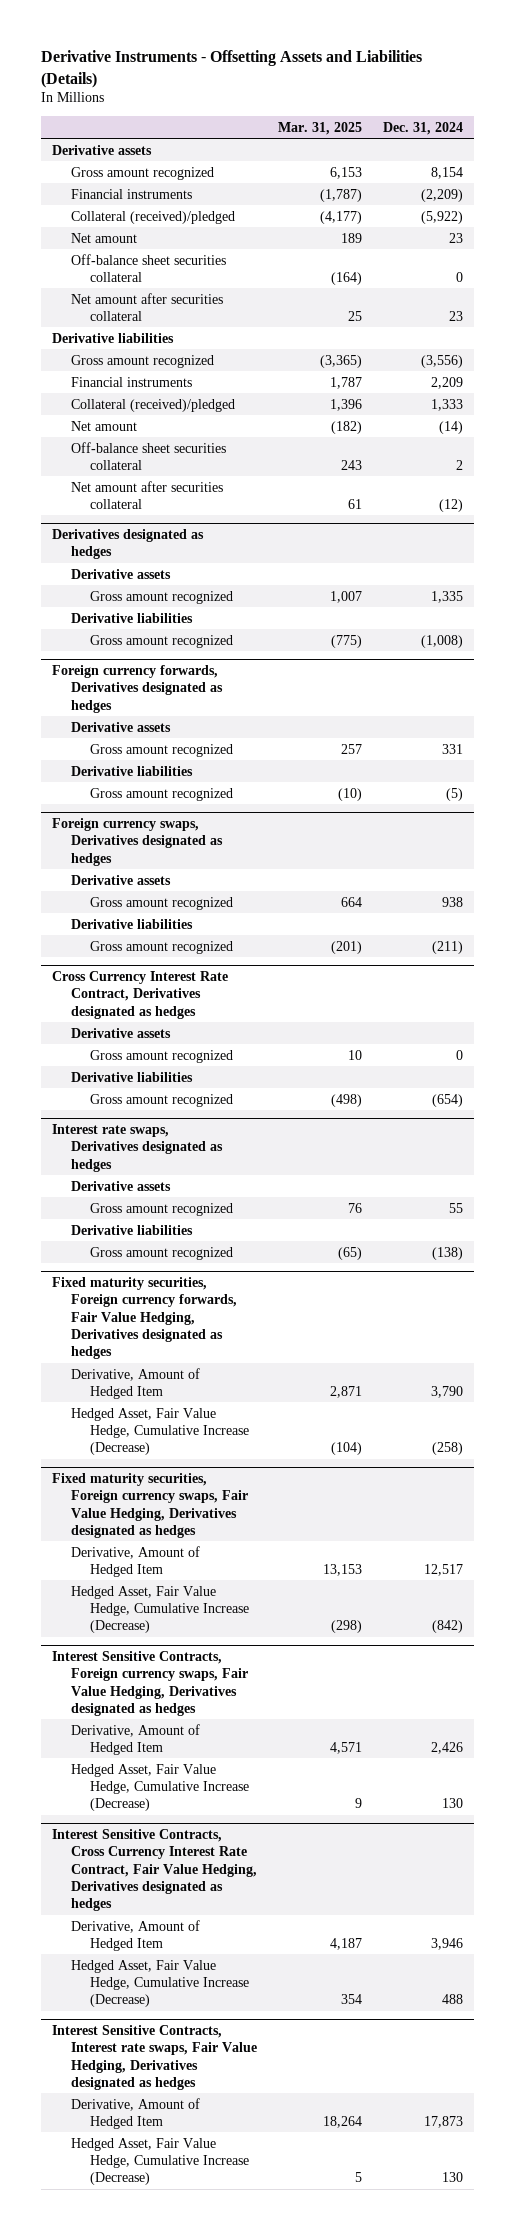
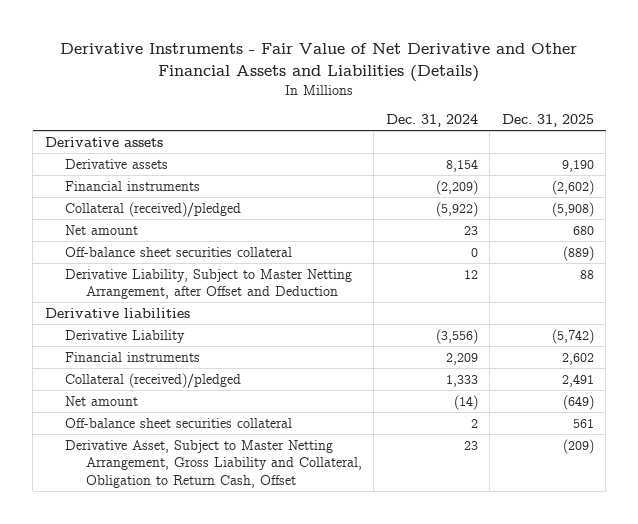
- Derivative Instruments - Offsetting Assets and Liabilities (Details)
+ Derivative Instruments - Fair Value of Net Derivative and Other Financial Assets and Liabilities (Details)
- | Mar. 31, 2025 | Dec. 31, 2024
+ | Dec. 31, 2024 | Dec. 31, 2025
- Gross amount recognized | 6,153 | 8,154
+ Derivative assets | 8,154 | 9,190
- Net amount after securities collateral | 25 | 23
+ Derivative Liability, Subject to Master Netting Arrangement, after Offset and Deduction | 12 | 88
- Gross amount recognized | (3,365) | (3,556)
+ Derivative Liability | (3,556) | (5,742)
- Net amount after securities collateral | 61 | (12)
- Derivatives designated as hedges
- Derivative assets
- Gross amount recognized | 1,007 | 1,335
- Derivative liabilities
- Gross amount recognized | (775) | (1,008)
- Foreign currency forwards, Derivatives designated as hedges
- Derivative assets
- Gross amount recognized | 257 | 331
- Derivative liabilities
- Gross amount recognized | (10) | (5)
- Foreign currency swaps, Derivatives designated as hedges
- Derivative assets
- Gross amount recognized | 664 | 938
- Derivative liabilities
- Gross amount recognized | (201) | (211)
- Cross Currency Interest Rate Contract, Derivatives designated as hedges
- Derivative assets
- Gross amount recognized | 10 | 0
- Derivative liabilities
- Gross amount recognized | (498) | (654)
- Interest rate swaps, Derivatives designated as hedges
- Derivative assets
- Gross amount recognized | 76 | 55
- Derivative liabilities
- Gross amount recognized | (65) | (138)
- Fixed maturity securities, Foreign currency forwards, Fair Value Hedging, Derivatives designated as hedges
- Derivative, Amount of Hedged Item | 2,871 | 3,790
- Hedged Asset, Fair Value Hedge, Cumulative Increase (Decrease) | (104) | (258)
- Fixed maturity securities, Foreign currency swaps, Fair Value Hedging, Derivatives designated as hedges
- Derivative, Amount of Hedged Item | 13,153 | 12,517
- Hedged Asset, Fair Value Hedge, Cumulative Increase (Decrease) | (298) | (842)
- Interest Sensitive Contracts, Foreign currency swaps, Fair Value Hedging, Derivatives designated as hedges
- Derivative, Amount of Hedged Item | 4,571 | 2,426
- Hedged Asset, Fair Value Hedge, Cumulative Increase (Decrease) | 9 | 130
- Interest Sensitive Contracts, Cross Currency Interest Rate Contract, Fair Value Hedging, Derivatives designated as hedges
- Derivative, Amount of Hedged Item | 4,187 | 3,946
- Hedged Asset, Fair Value Hedge, Cumulative Increase (Decrease) | 354 | 488
- Interest Sensitive Contracts, Interest rate swaps, Fair Value Hedging, Derivatives designated as hedges
- Derivative, Amount of Hedged Item | 18,264 | 17,873
- Hedged Asset, Fair Value Hedge, Cumulative Increase (Decrease) | 5 | 130
+ Derivative Asset, Subject to Master Netting Arrangement, Gross Liability and Collateral, Obligation to Return Cash, Offset | 23 | (209)

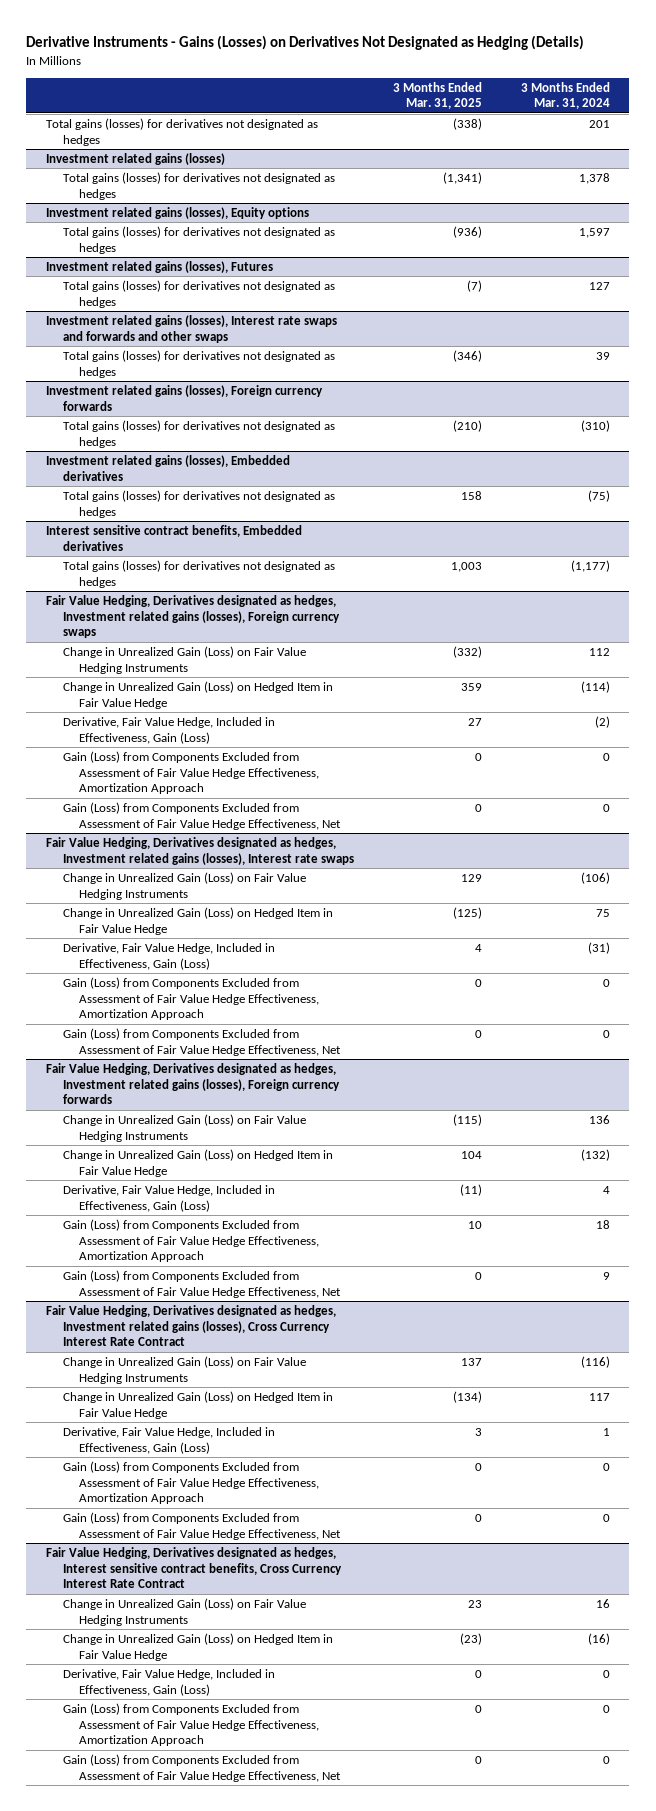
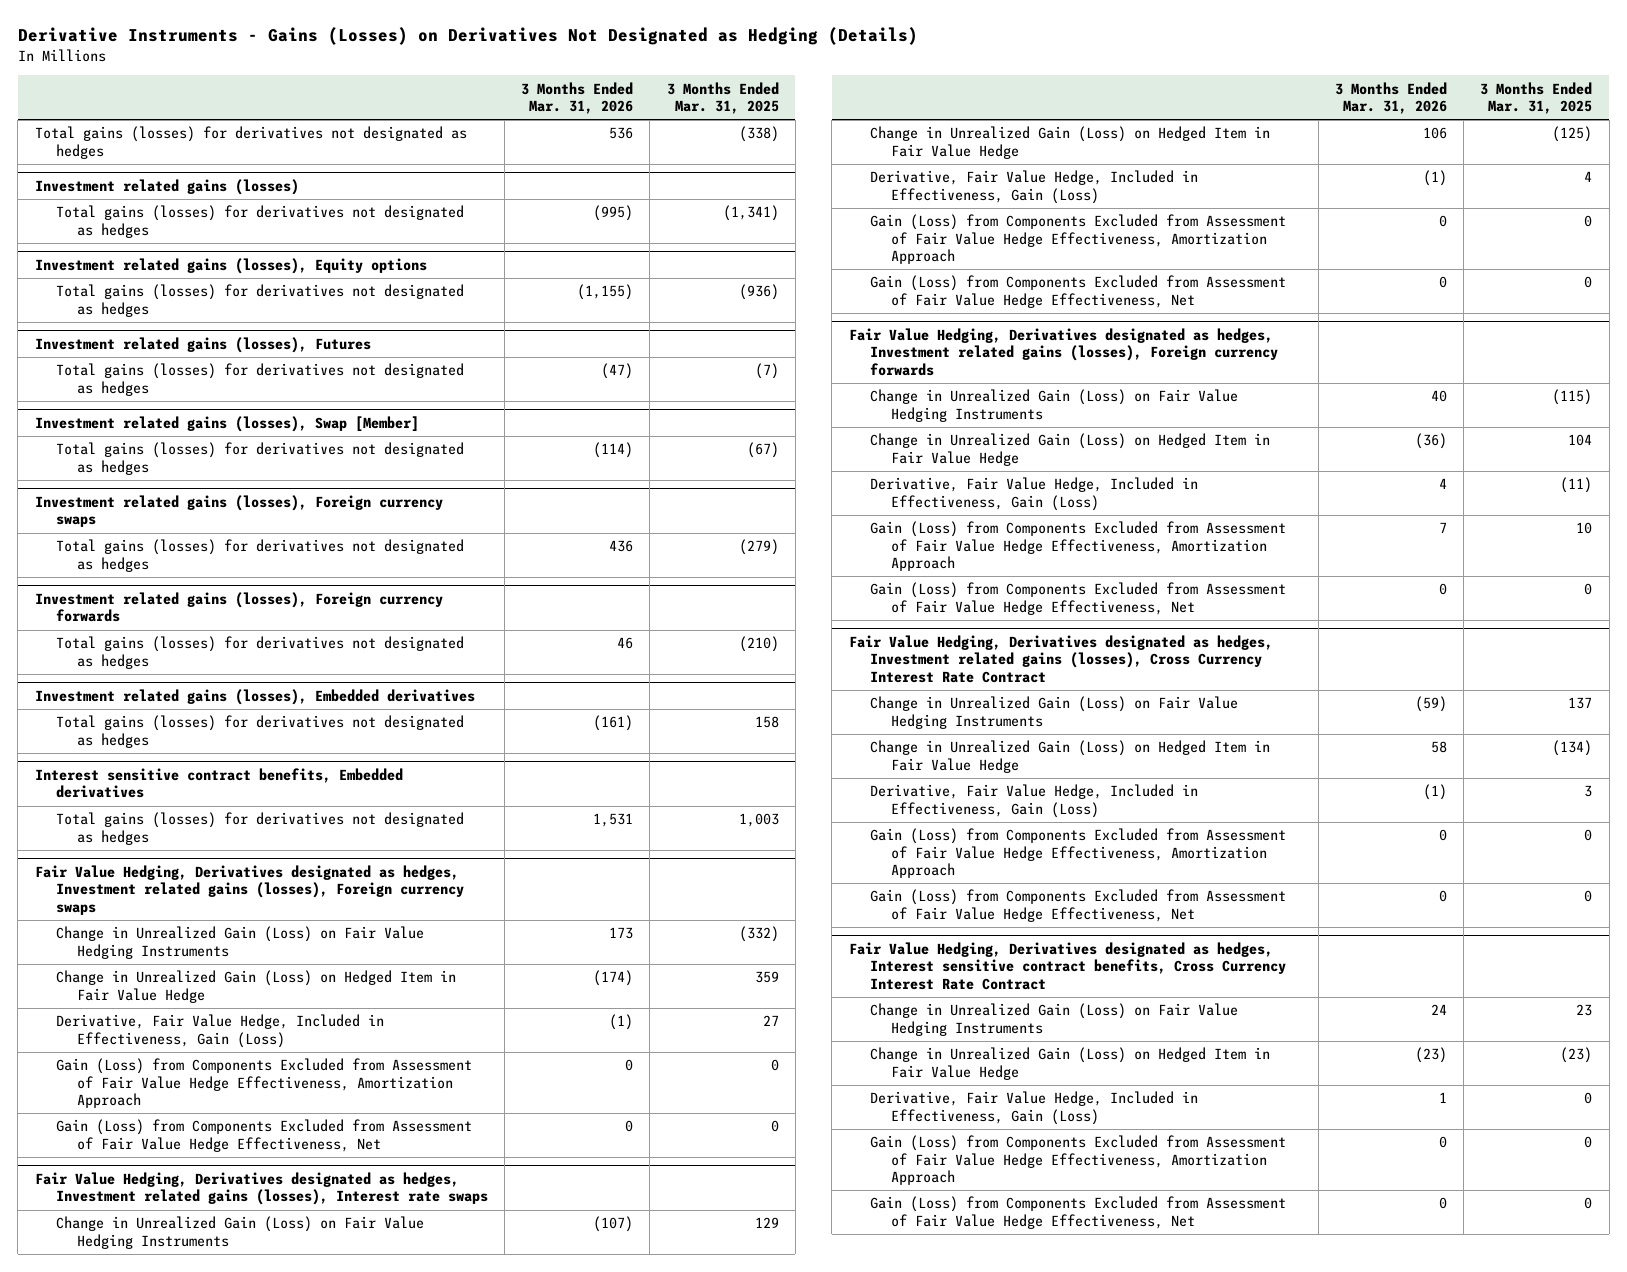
- | 3 Months Ended Mar. 31, 2025 | 3 Months Ended Mar. 31, 2024
+ | 3 Months Ended Mar. 31, 2026 | 3 Months Ended Mar. 31, 2025
- Investment related gains (losses), Interest rate swaps and forwards and other swaps
- Total gains (losses) for derivatives not designated as hedges | (346) | 39
+ Investment related gains (losses), Swap [Member]
+ Total gains (losses) for derivatives not designated as hedges | (114) | (67)
+ Investment related gains (losses), Foreign currency swaps
+ Total gains (losses) for derivatives not designated as hedges | 436 | (279)

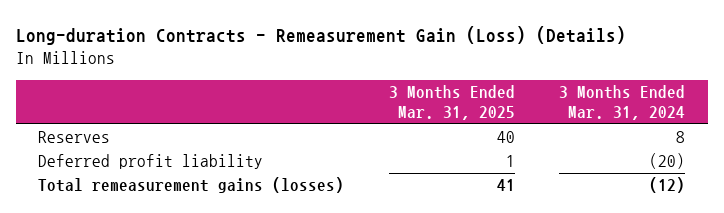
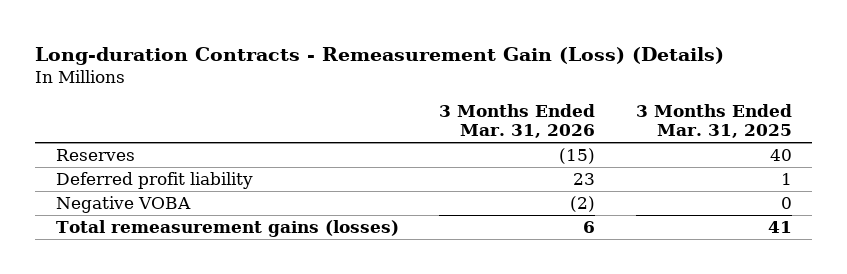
- | 3 Months Ended Mar. 31, 2025 | 3 Months Ended Mar. 31, 2024
+ | 3 Months Ended Mar. 31, 2026 | 3 Months Ended Mar. 31, 2025
+ Negative VOBA | (2) | 0

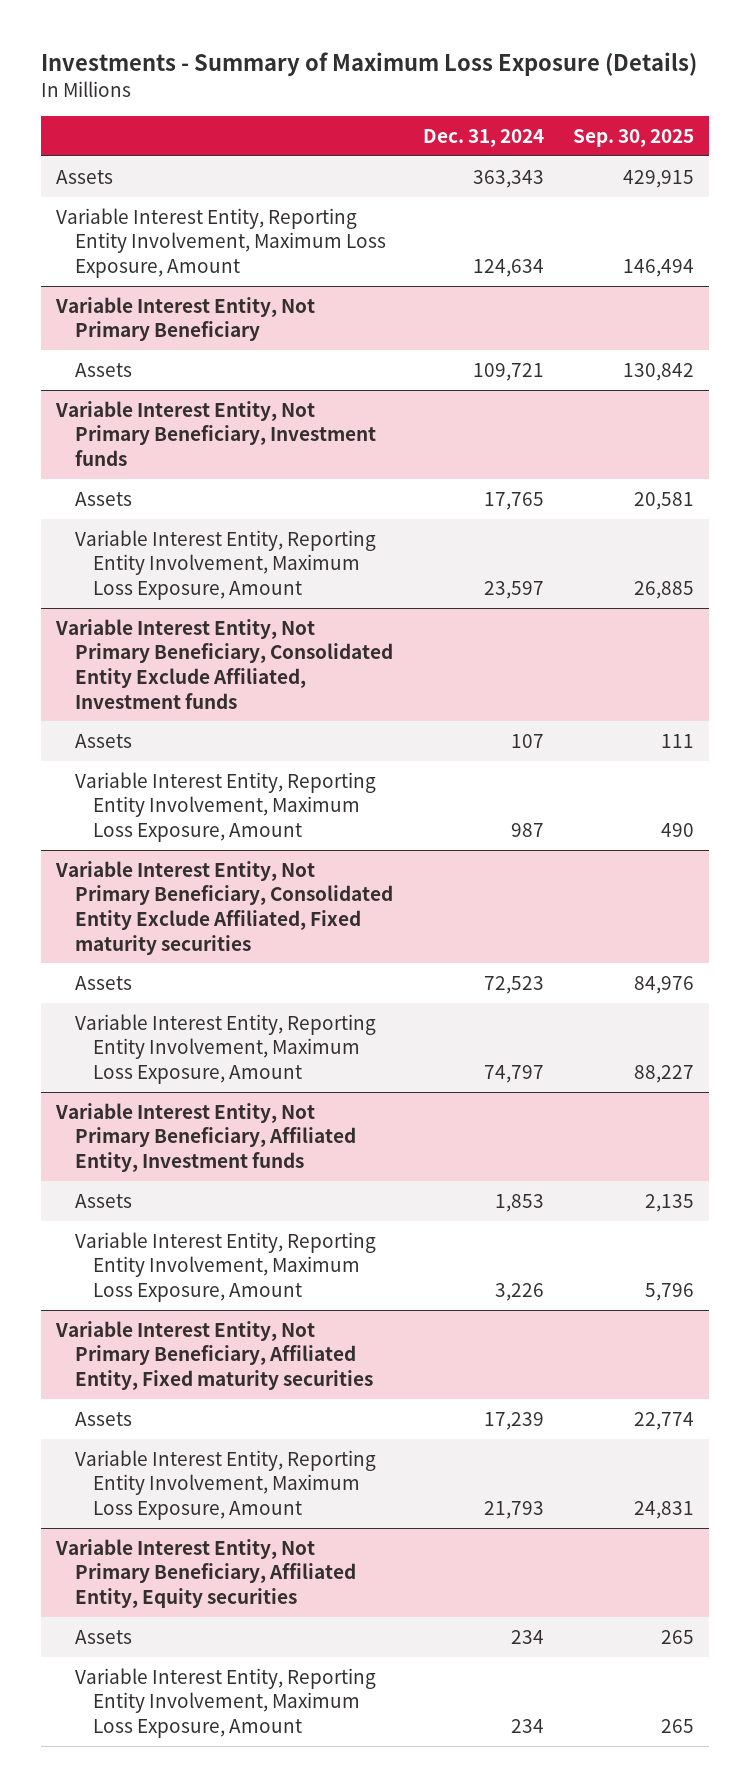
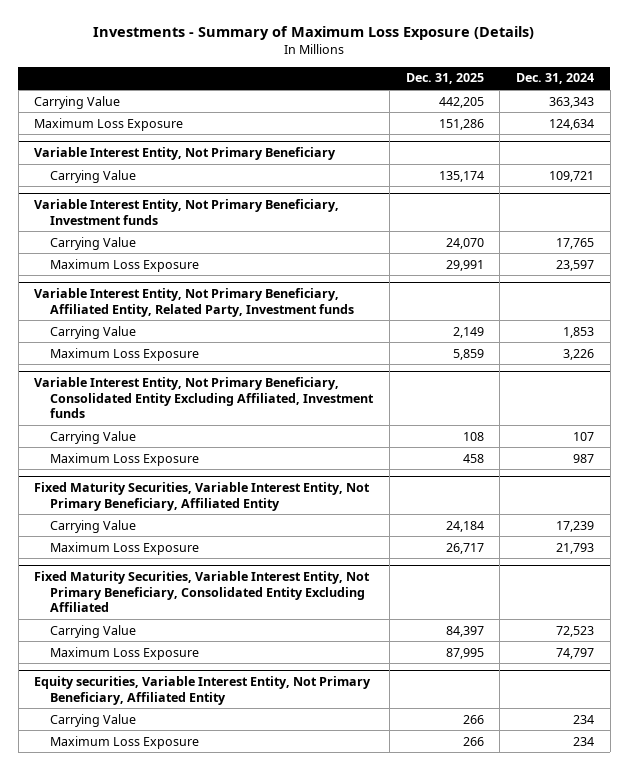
- | Dec. 31, 2024 | Sep. 30, 2025
+ | Dec. 31, 2025 | Dec. 31, 2024
- Assets | 363,343 | 429,915
- Variable Interest Entity, Reporting Entity Involvement, Maximum Loss Exposure, Amount | 124,634 | 146,494
+ Carrying Value | 442,205 | 363,343
+ Maximum Loss Exposure | 151,286 | 124,634
@ Variable Interest Entity, Not Primary Beneficiary
- Assets | 109,721 | 130,842
+ Carrying Value | 135,174 | 109,721
@ Variable Interest Entity, Not Primary Beneficiary, Investment funds
- Assets | 17,765 | 20,581
- Variable Interest Entity, Reporting Entity Involvement, Maximum Loss Exposure, Amount | 23,597 | 26,885
- Variable Interest Entity, Not Primary Beneficiary, Consolidated Entity Exclude Affiliated, Investment funds
- Assets | 107 | 111
- Variable Interest Entity, Reporting Entity Involvement, Maximum Loss Exposure, Amount | 987 | 490
- Variable Interest Entity, Not Primary Beneficiary, Consolidated Entity Exclude Affiliated, Fixed maturity securities
- Assets | 72,523 | 84,976
- Variable Interest Entity, Reporting Entity Involvement, Maximum Loss Exposure, Amount | 74,797 | 88,227
- Variable Interest Entity, Not Primary Beneficiary, Affiliated Entity, Investment funds
- Assets | 1,853 | 2,135
- Variable Interest Entity, Reporting Entity Involvement, Maximum Loss Exposure, Amount | 3,226 | 5,796
- Variable Interest Entity, Not Primary Beneficiary, Affiliated Entity, Fixed maturity securities
- Assets | 17,239 | 22,774
- Variable Interest Entity, Reporting Entity Involvement, Maximum Loss Exposure, Amount | 21,793 | 24,831
- Variable Interest Entity, Not Primary Beneficiary, Affiliated Entity, Equity securities
- Assets | 234 | 265
- Variable Interest Entity, Reporting Entity Involvement, Maximum Loss Exposure, Amount | 234 | 265
@ Variable Interest Entity, Not Primary Beneficiary, Investment funds
+ Carrying Value | 24,070 | 17,765
+ Maximum Loss Exposure | 29,991 | 23,597
+ Variable Interest Entity, Not Primary Beneficiary, Affiliated Entity, Related Party, Investment funds
+ Carrying Value | 2,149 | 1,853
+ Maximum Loss Exposure | 5,859 | 3,226
+ Variable Interest Entity, Not Primary Beneficiary, Consolidated Entity Excluding Affiliated, Investment funds
+ Carrying Value | 108 | 107
+ Maximum Loss Exposure | 458 | 987
+ Fixed Maturity Securities, Variable Interest Entity, Not Primary Beneficiary, Affiliated Entity
+ Carrying Value | 24,184 | 17,239
+ Maximum Loss Exposure | 26,717 | 21,793
+ Fixed Maturity Securities, Variable Interest Entity, Not Primary Beneficiary, Consolidated Entity Excluding Affiliated
+ Carrying Value | 84,397 | 72,523
+ Maximum Loss Exposure | 87,995 | 74,797
+ Equity securities, Variable Interest Entity, Not Primary Beneficiary, Affiliated Entity
+ Carrying Value | 266 | 234
+ Maximum Loss Exposure | 266 | 234

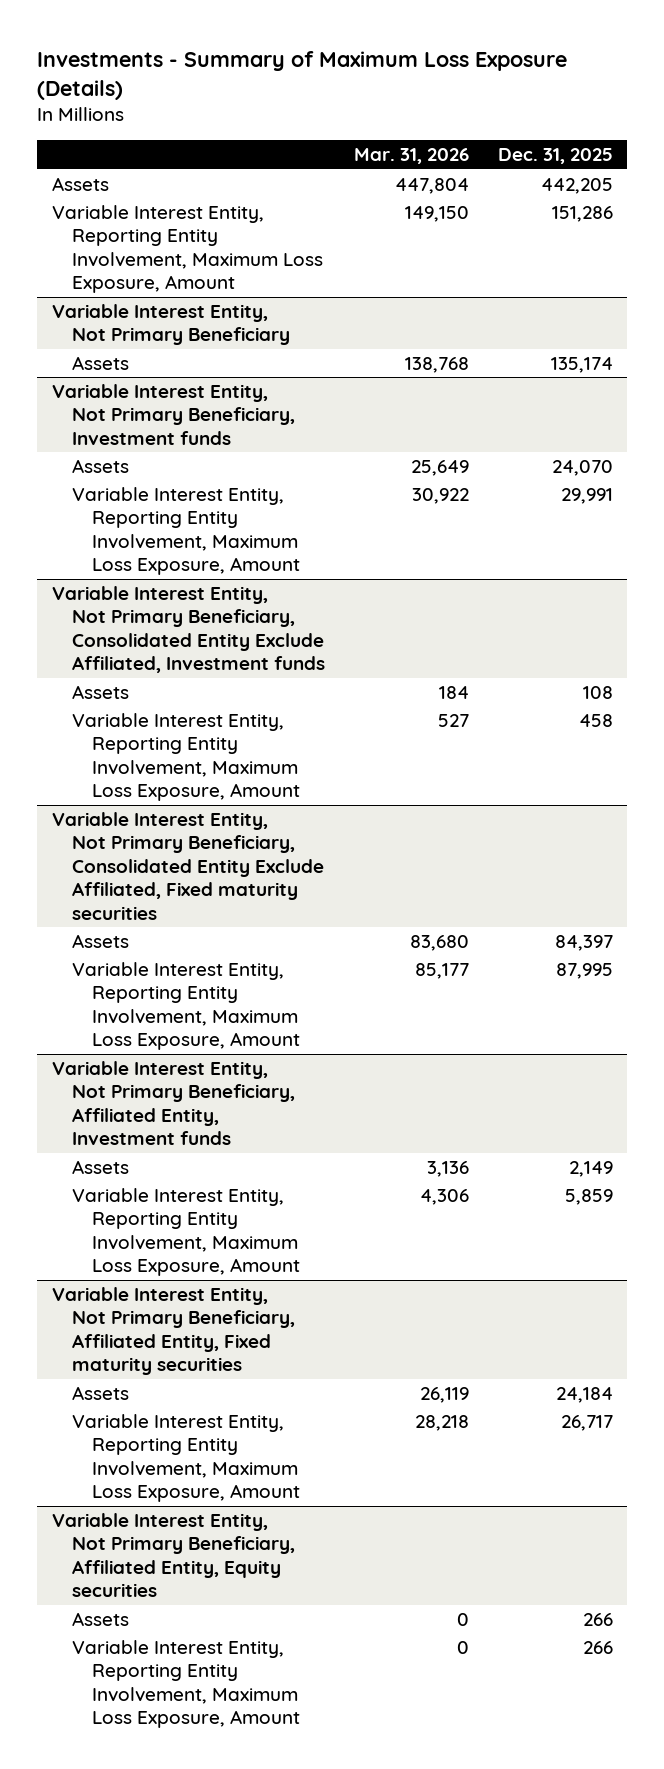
- | Dec. 31, 2025 | Dec. 31, 2024
+ | Mar. 31, 2026 | Dec. 31, 2025
- Carrying Value | 442,205 | 363,343
- Maximum Loss Exposure | 151,286 | 124,634
+ Assets | 447,804 | 442,205
+ Variable Interest Entity, Reporting Entity Involvement, Maximum Loss Exposure, Amount | 149,150 | 151,286
@ Variable Interest Entity, Not Primary Beneficiary
- Carrying Value | 135,174 | 109,721
+ Assets | 138,768 | 135,174
@ Variable Interest Entity, Not Primary Beneficiary, Investment funds
- Carrying Value | 24,070 | 17,765
- Maximum Loss Exposure | 29,991 | 23,597
- Variable Interest Entity, Not Primary Beneficiary, Affiliated Entity, Related Party, Investment funds
- Carrying Value | 2,149 | 1,853
- Maximum Loss Exposure | 5,859 | 3,226
- Variable Interest Entity, Not Primary Beneficiary, Consolidated Entity Excluding Affiliated, Investment funds
- Carrying Value | 108 | 107
- Maximum Loss Exposure | 458 | 987
- Fixed Maturity Securities, Variable Interest Entity, Not Primary Beneficiary, Affiliated Entity
- Carrying Value | 24,184 | 17,239
- Maximum Loss Exposure | 26,717 | 21,793
- Fixed Maturity Securities, Variable Interest Entity, Not Primary Beneficiary, Consolidated Entity Excluding Affiliated
- Carrying Value | 84,397 | 72,523
- Maximum Loss Exposure | 87,995 | 74,797
- Equity securities, Variable Interest Entity, Not Primary Beneficiary, Affiliated Entity
- Carrying Value | 266 | 234
- Maximum Loss Exposure | 266 | 234
@ Variable Interest Entity, Not Primary Beneficiary, Investment funds
+ Assets | 25,649 | 24,070
+ Variable Interest Entity, Reporting Entity Involvement, Maximum Loss Exposure, Amount | 30,922 | 29,991
+ Variable Interest Entity, Not Primary Beneficiary, Consolidated Entity Exclude Affiliated, Investment funds
+ Assets | 184 | 108
+ Variable Interest Entity, Reporting Entity Involvement, Maximum Loss Exposure, Amount | 527 | 458
+ Variable Interest Entity, Not Primary Beneficiary, Consolidated Entity Exclude Affiliated, Fixed maturity securities
+ Assets | 83,680 | 84,397
+ Variable Interest Entity, Reporting Entity Involvement, Maximum Loss Exposure, Amount | 85,177 | 87,995
+ Variable Interest Entity, Not Primary Beneficiary, Affiliated Entity, Investment funds
+ Assets | 3,136 | 2,149
+ Variable Interest Entity, Reporting Entity Involvement, Maximum Loss Exposure, Amount | 4,306 | 5,859
+ Variable Interest Entity, Not Primary Beneficiary, Affiliated Entity, Fixed maturity securities
+ Assets | 26,119 | 24,184
+ Variable Interest Entity, Reporting Entity Involvement, Maximum Loss Exposure, Amount | 28,218 | 26,717
+ Variable Interest Entity, Not Primary Beneficiary, Affiliated Entity, Equity securities
+ Assets | 0 | 266
+ Variable Interest Entity, Reporting Entity Involvement, Maximum Loss Exposure, Amount | 0 | 266

